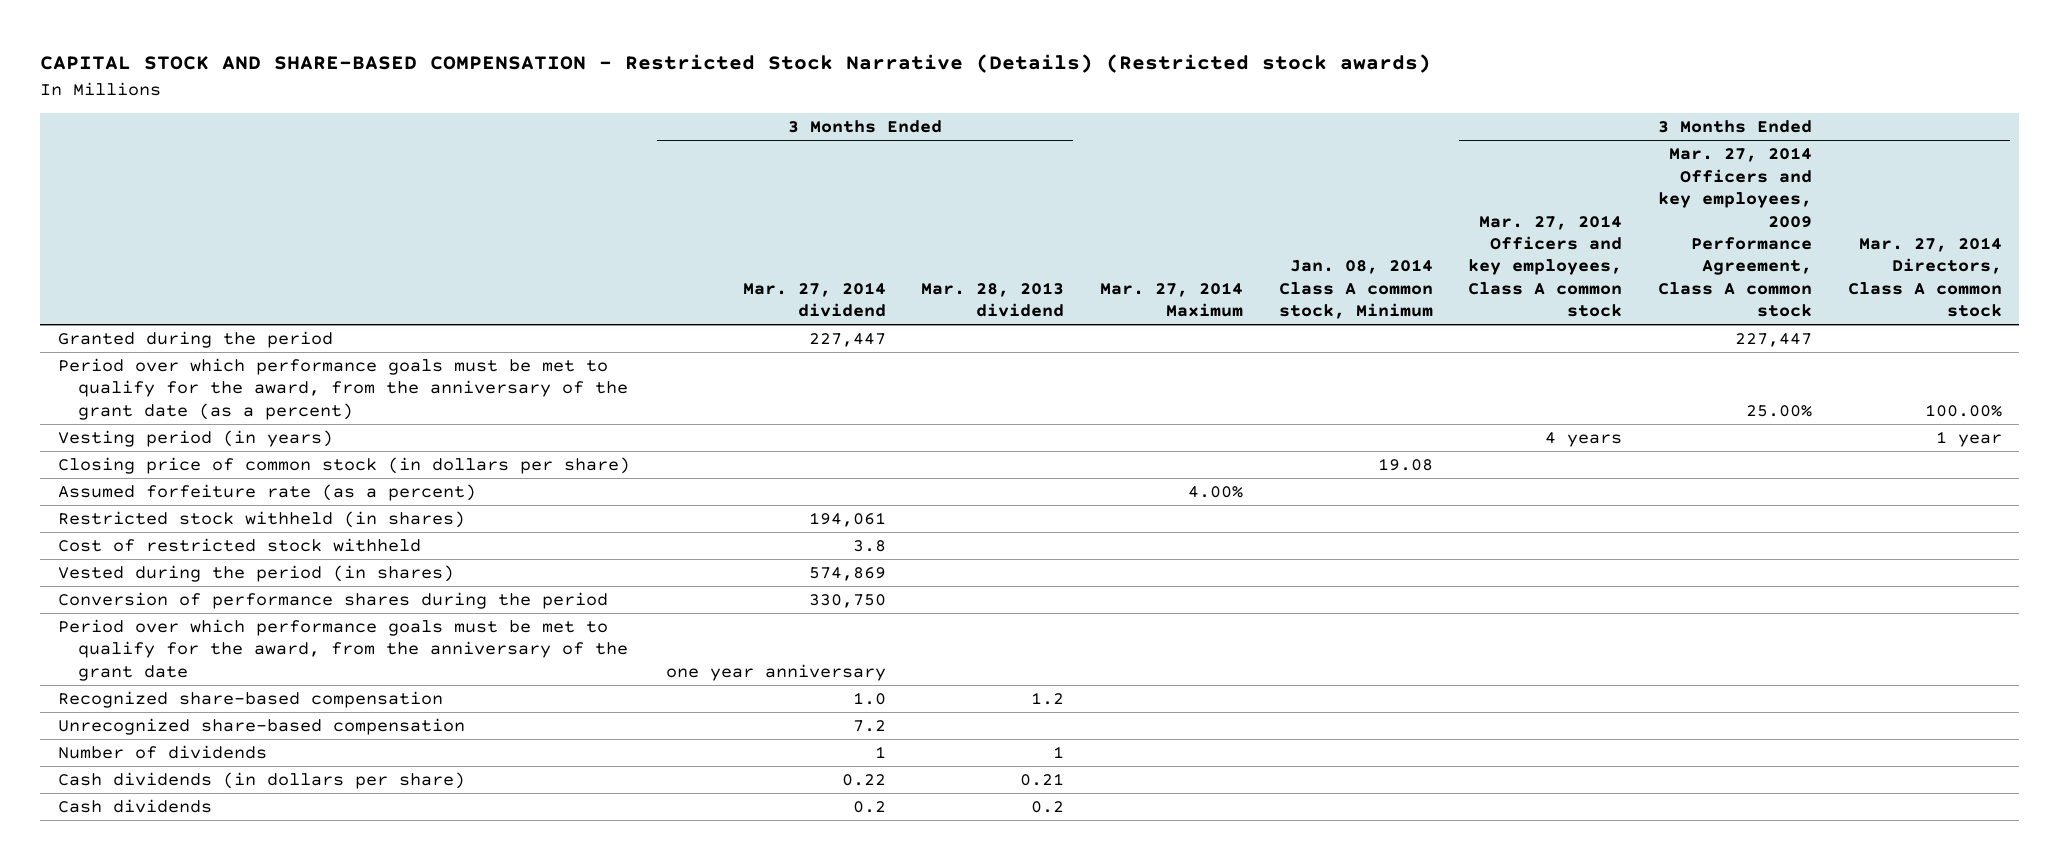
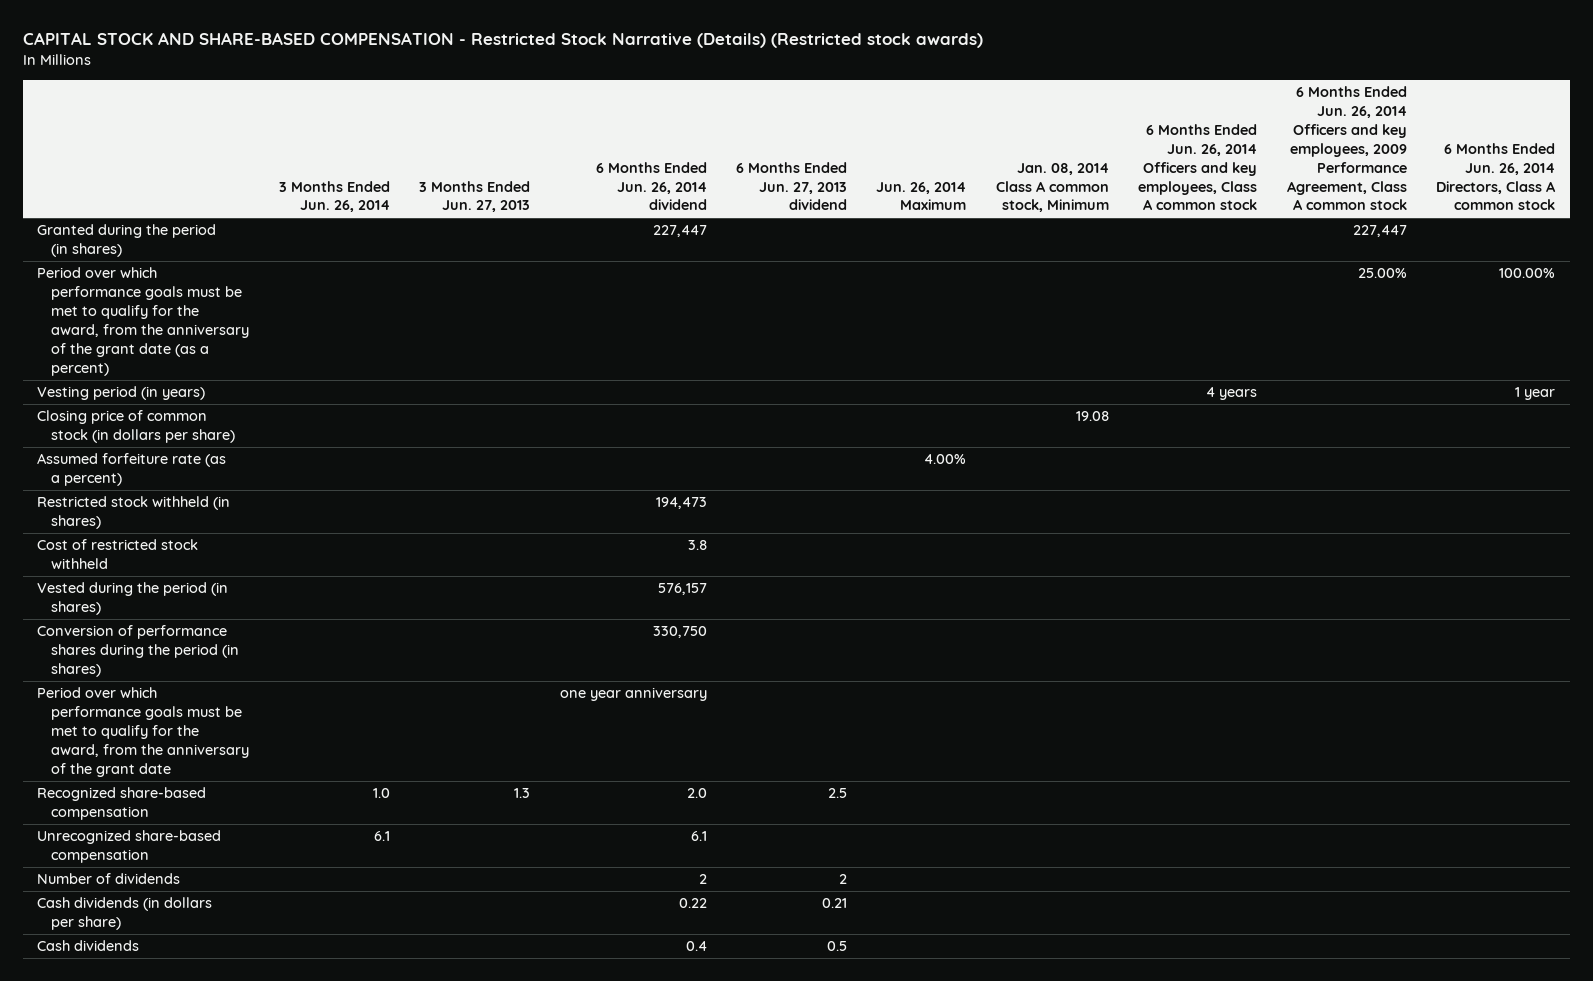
- | 3 Months Ended Mar. 27, 2014 dividend | 3 Months Ended Mar. 28, 2013 dividend | Mar. 27, 2014 Maximum | Jan. 08, 2014 Class A common stock, Minimum | 3 Months Ended Mar. 27, 2014 Officers and key employees, Class A common stock | 3 Months Ended Mar. 27, 2014 Officers and key employees, 2009 Performance Agreement, Class A common stock | 3 Months Ended Mar. 27, 2014 Directors, Class A common stock
+ | 3 Months Ended Jun. 26, 2014 | 3 Months Ended Jun. 27, 2013 | 6 Months Ended Jun. 26, 2014 dividend | 6 Months Ended Jun. 27, 2013 dividend | Jun. 26, 2014 Maximum | Jan. 08, 2014 Class A common stock, Minimum | 6 Months Ended Jun. 26, 2014 Officers and key employees, Class A common stock | 6 Months Ended Jun. 26, 2014 Officers and key employees, 2009 Performance Agreement, Class A common stock | 6 Months Ended Jun. 26, 2014 Directors, Class A common stock
- Granted during the period | 227,447 | | | | | 227,447 |
+ Granted during the period (in shares) | | | 227,447 | | | | | 227,447 |
- Conversion of performance shares during the period | 330,750 | | | | | |
+ Conversion of performance shares during the period (in shares) | | | 330,750 | | | | | |

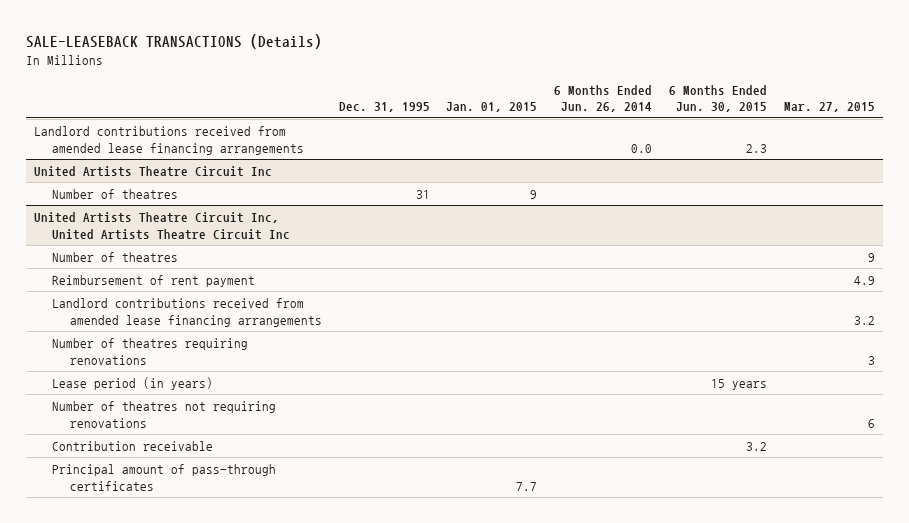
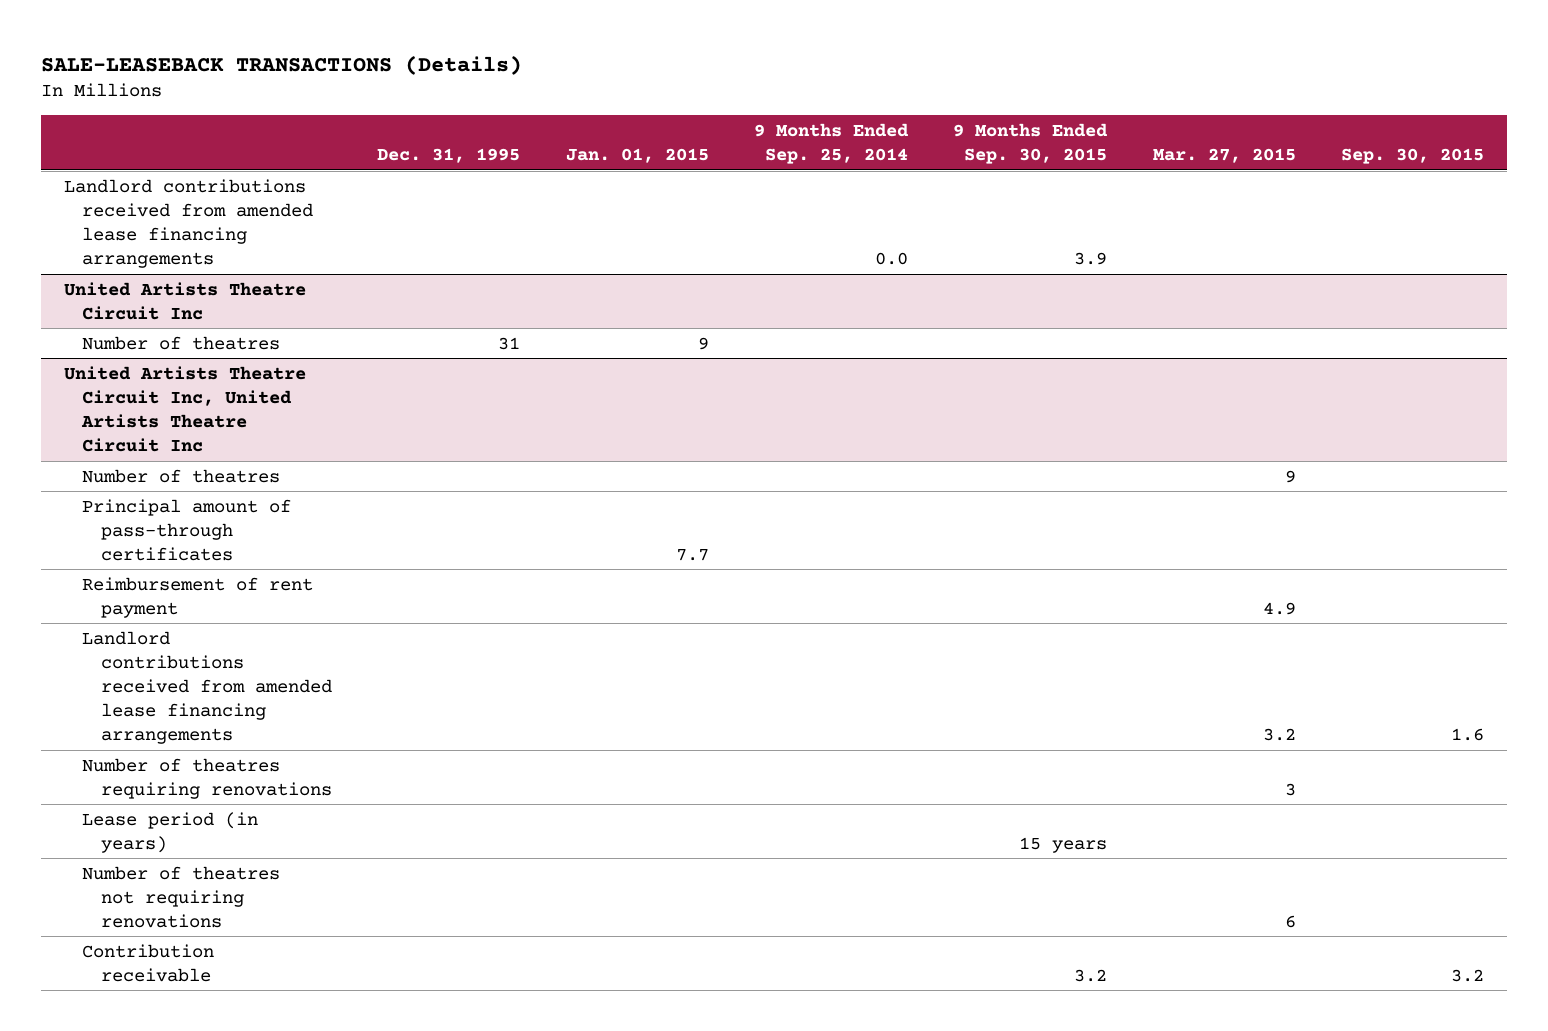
- | Dec. 31, 1995 | Jan. 01, 2015 | 6 Months Ended Jun. 26, 2014 | 6 Months Ended Jun. 30, 2015 | Mar. 27, 2015
+ | Dec. 31, 1995 | Jan. 01, 2015 | 9 Months Ended Sep. 25, 2014 | 9 Months Ended Sep. 30, 2015 | Mar. 27, 2015 | Sep. 30, 2015
@ United Artists Theatre Circuit Inc, United Artists Theatre Circuit Inc
moved up: Principal amount of pass-through certificates | | 7.7 | | | |

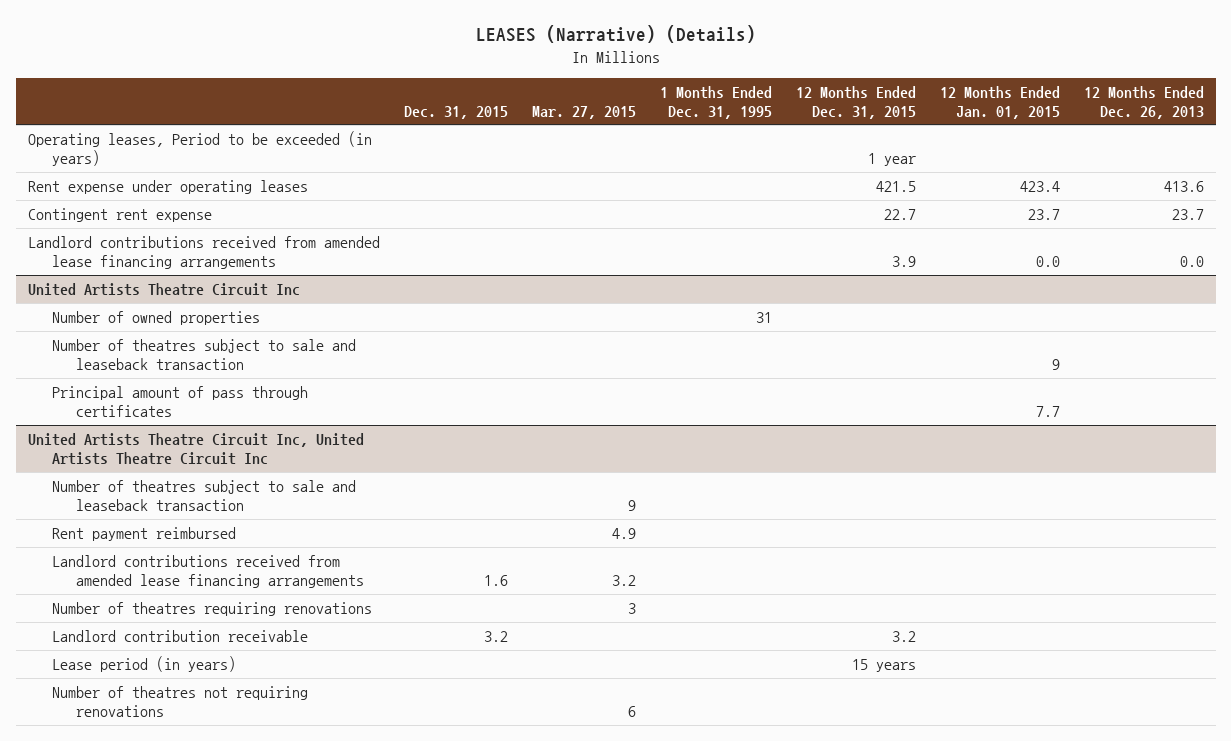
- SALE-LEASEBACK TRANSACTIONS (Details)
+ LEASES (Narrative) (Details)
- | Dec. 31, 1995 | Jan. 01, 2015 | 9 Months Ended Sep. 25, 2014 | 9 Months Ended Sep. 30, 2015 | Mar. 27, 2015 | Sep. 30, 2015
+ | Dec. 31, 2015 | Mar. 27, 2015 | 1 Months Ended Dec. 31, 1995 | 12 Months Ended Dec. 31, 2015 | 12 Months Ended Jan. 01, 2015 | 12 Months Ended Dec. 26, 2013
+ Operating leases, Period to be exceeded (in years) | | | | 1 year | |
+ Rent expense under operating leases | | | | 421.5 | 423.4 | 413.6
+ Contingent rent expense | | | | 22.7 | 23.7 | 23.7
@ United Artists Theatre Circuit Inc
- Number of theatres | 31 | 9 | | | |
+ Number of owned properties | | | 31 | | |
+ Number of theatres subject to sale and leaseback transaction | | | | | 9 |
+ Principal amount of pass through certificates | | | | | 7.7 |
@ United Artists Theatre Circuit Inc, United Artists Theatre Circuit Inc
- Number of theatres | | | | | 9 |
- Principal amount of pass-through certificates | | 7.7 | | | |
- Reimbursement of rent payment | | | | | 4.9 |
+ Number of theatres subject to sale and leaseback transaction | | 9 | | | |
+ Rent payment reimbursed | | 4.9 | | | |
+ Landlord contribution receivable | 3.2 | | | 3.2 | |
- Contribution receivable | | | | 3.2 | | 3.2

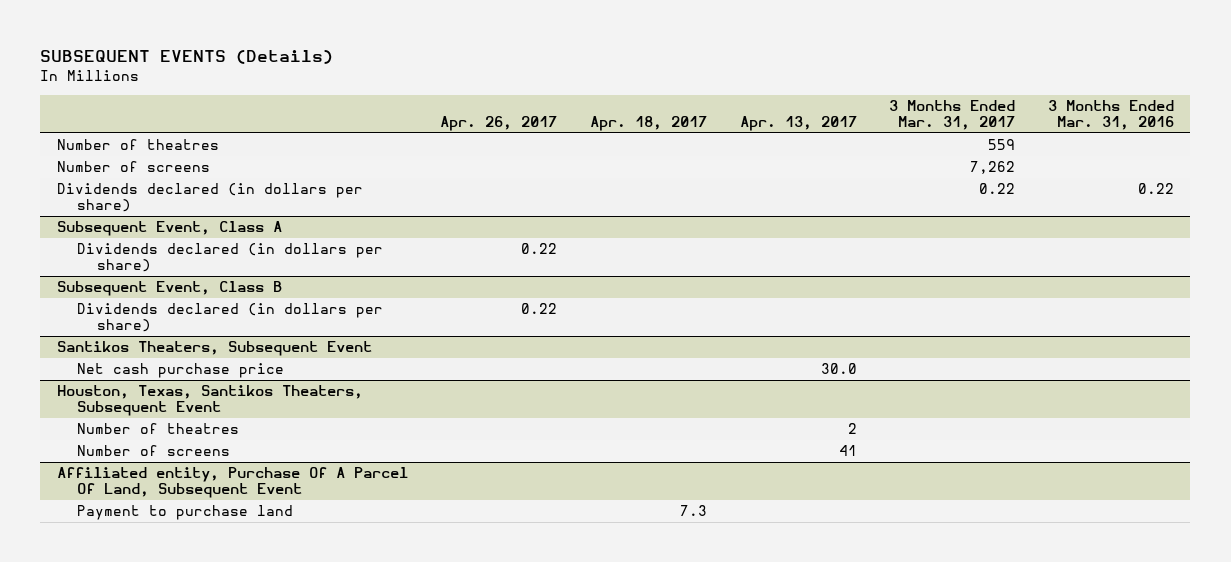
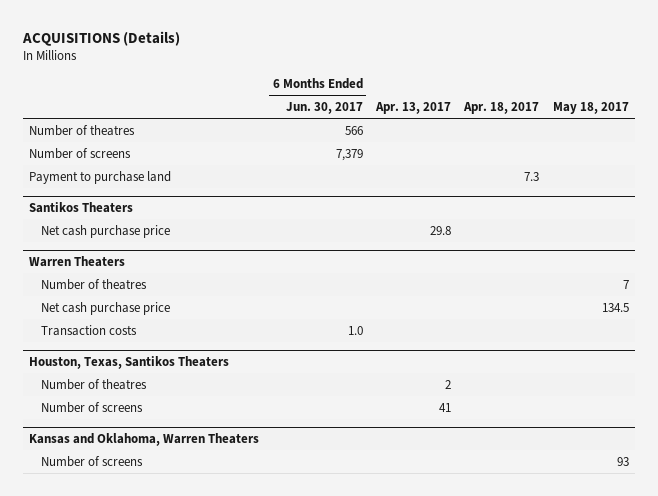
- SUBSEQUENT EVENTS (Details)
+ ACQUISITIONS (Details)
- | Apr. 26, 2017 | Apr. 18, 2017 | Apr. 13, 2017 | 3 Months Ended Mar. 31, 2017 | 3 Months Ended Mar. 31, 2016
+ | 6 Months Ended Jun. 30, 2017 | Apr. 13, 2017 | Apr. 18, 2017 | May 18, 2017
- Dividends declared (in dollars per share) | | | | 0.22 | 0.22
- Subsequent Event, Class A
- Dividends declared (in dollars per share) | 0.22 | | | |
- Subsequent Event, Class B
- Dividends declared (in dollars per share) | 0.22 | | | |
- Santikos Theaters, Subsequent Event
- Net cash purchase price | | | 30.0 | |
- Houston, Texas, Santikos Theaters, Subsequent Event
+ Payment to purchase land | | | 7.3 |
+ Santikos Theaters
+ Net cash purchase price | | 29.8 | |
+ Warren Theaters
+ Number of theatres | | | | 7
+ Net cash purchase price | | | | 134.5
+ Transaction costs | 1.0 | | |
+ Houston, Texas, Santikos Theaters
- Affiliated entity, Purchase Of A Parcel Of Land, Subsequent Event
- Payment to purchase land | | 7.3 | | |
+ Kansas and Oklahoma, Warren Theaters
+ Number of screens | | | | 93

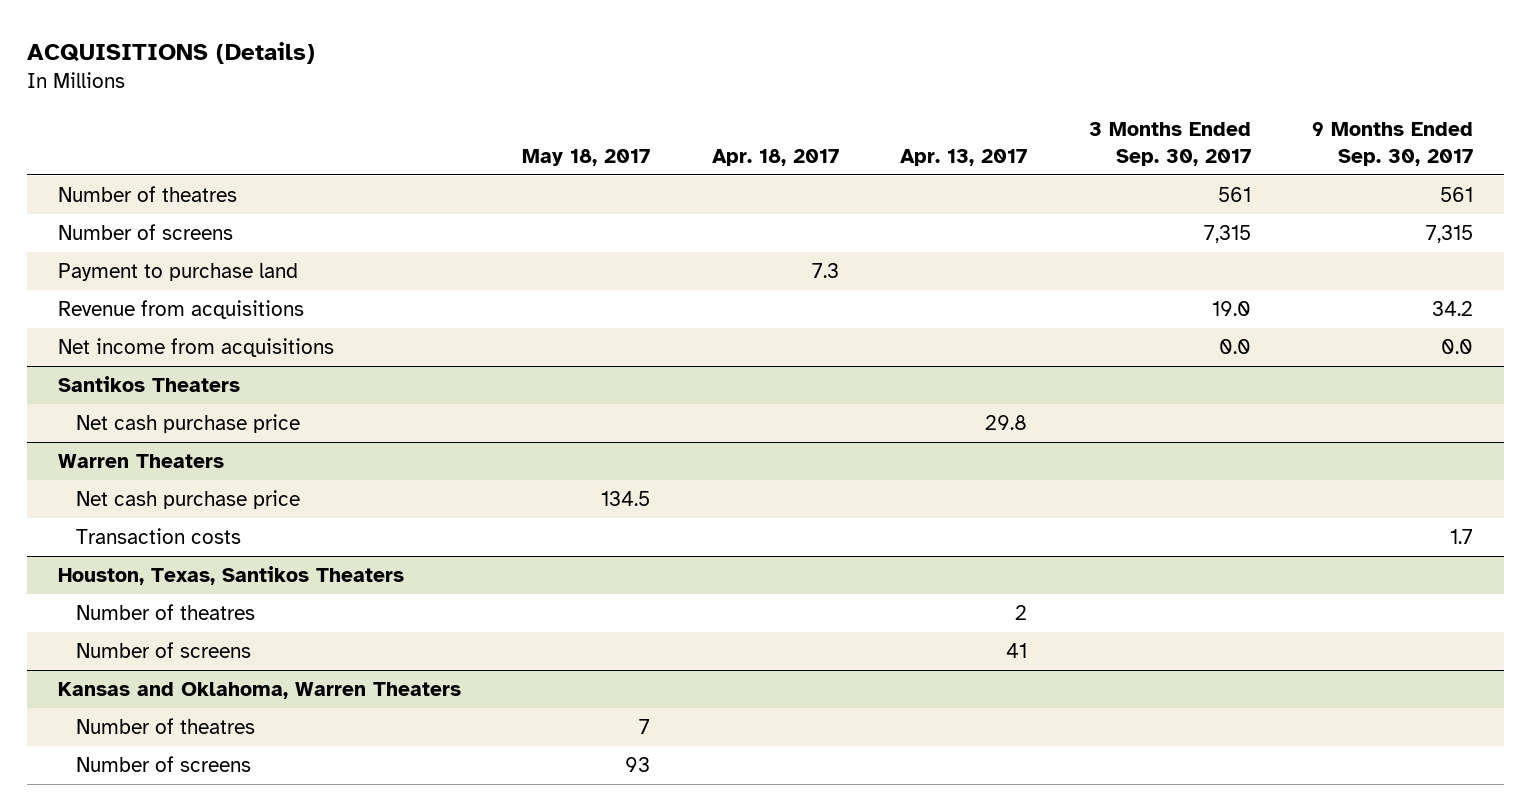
- | 6 Months Ended Jun. 30, 2017 | Apr. 13, 2017 | Apr. 18, 2017 | May 18, 2017
+ | May 18, 2017 | Apr. 18, 2017 | Apr. 13, 2017 | 3 Months Ended Sep. 30, 2017 | 9 Months Ended Sep. 30, 2017
+ Revenue from acquisitions | | | | 19.0 | 34.2
+ Net income from acquisitions | | | | 0.0 | 0.0
@ Warren Theaters
- Number of theatres | | | | 7
@ Kansas and Oklahoma, Warren Theaters
+ Number of theatres | 7 | | | |

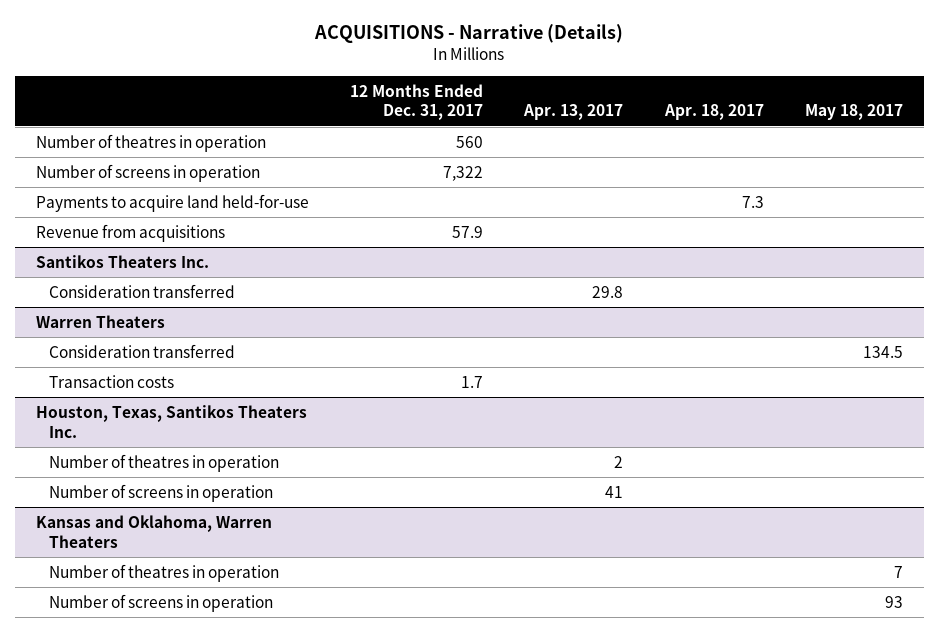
- ACQUISITIONS (Details)
+ ACQUISITIONS - Narrative (Details)
- | May 18, 2017 | Apr. 18, 2017 | Apr. 13, 2017 | 3 Months Ended Sep. 30, 2017 | 9 Months Ended Sep. 30, 2017
+ | 12 Months Ended Dec. 31, 2017 | Apr. 13, 2017 | Apr. 18, 2017 | May 18, 2017
- Number of theatres | | | | 561 | 561
- Number of screens | | | | 7,315 | 7,315
- Payment to purchase land | | 7.3 | | |
+ Number of theatres in operation | 560 | | |
+ Number of screens in operation | 7,322 | | |
+ Payments to acquire land held-for-use | | | 7.3 |
- Net income from acquisitions | | | | 0.0 | 0.0
- Santikos Theaters
- Net cash purchase price | | | 29.8 | |
+ Santikos Theaters Inc.
+ Consideration transferred | | 29.8 | |
@ Warren Theaters
- Net cash purchase price | 134.5 | | | |
+ Consideration transferred | | | | 134.5
- Houston, Texas, Santikos Theaters
- Number of theatres | | | 2 | |
- Number of screens | | | 41 | |
+ Houston, Texas, Santikos Theaters Inc.
+ Number of theatres in operation | | 2 | |
+ Number of screens in operation | | 41 | |
@ Kansas and Oklahoma, Warren Theaters
- Number of theatres | 7 | | | |
- Number of screens | 93 | | | |
+ Number of theatres in operation | | | | 7
+ Number of screens in operation | | | | 93

